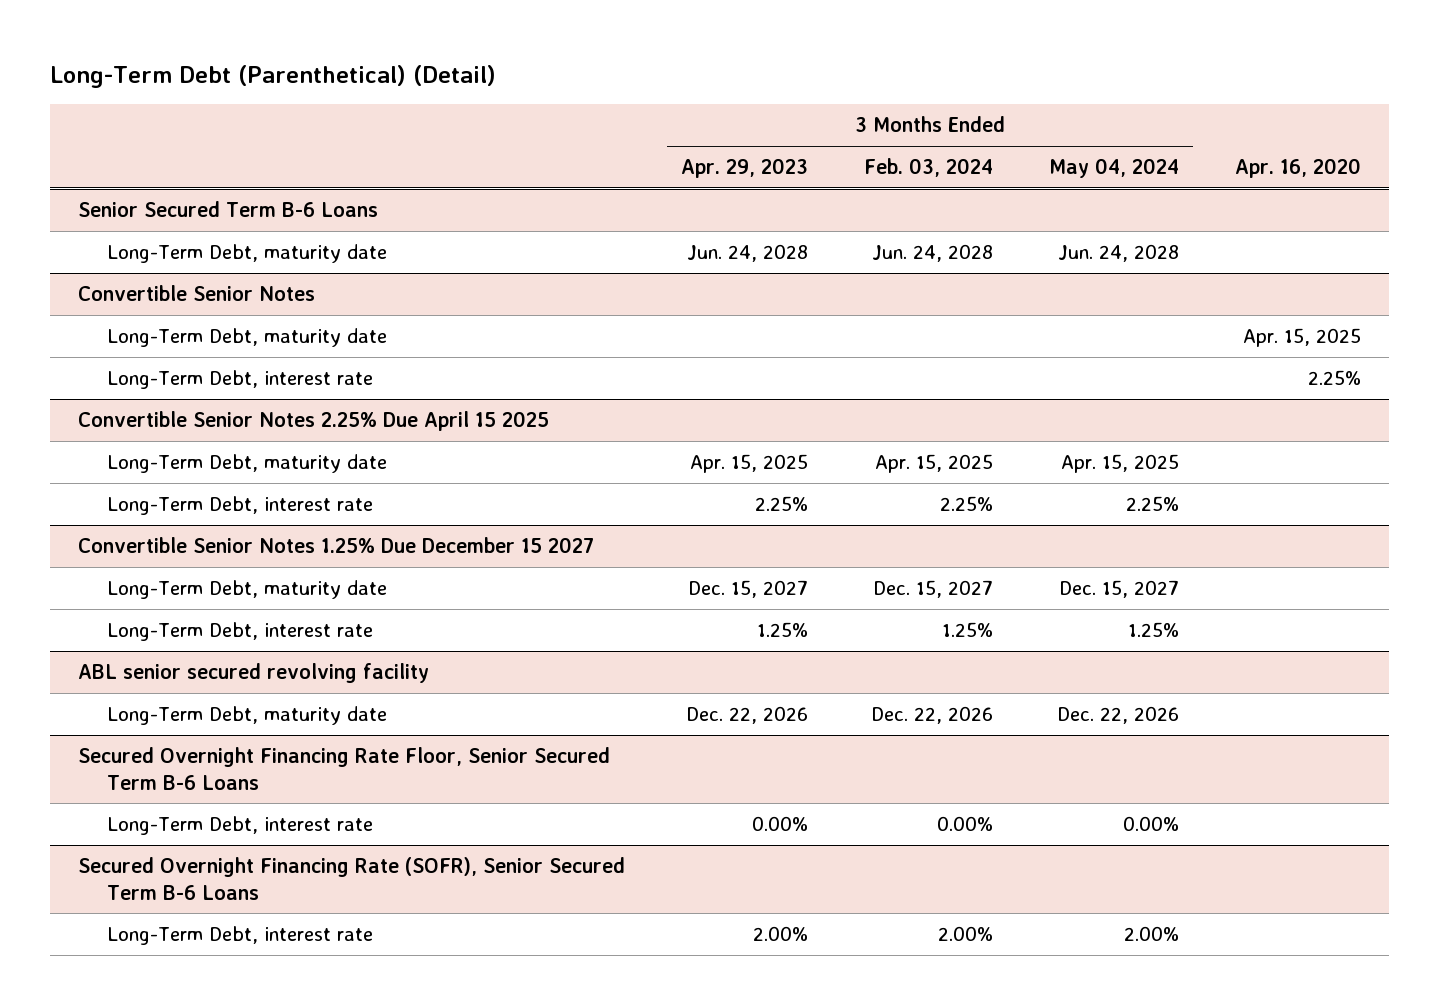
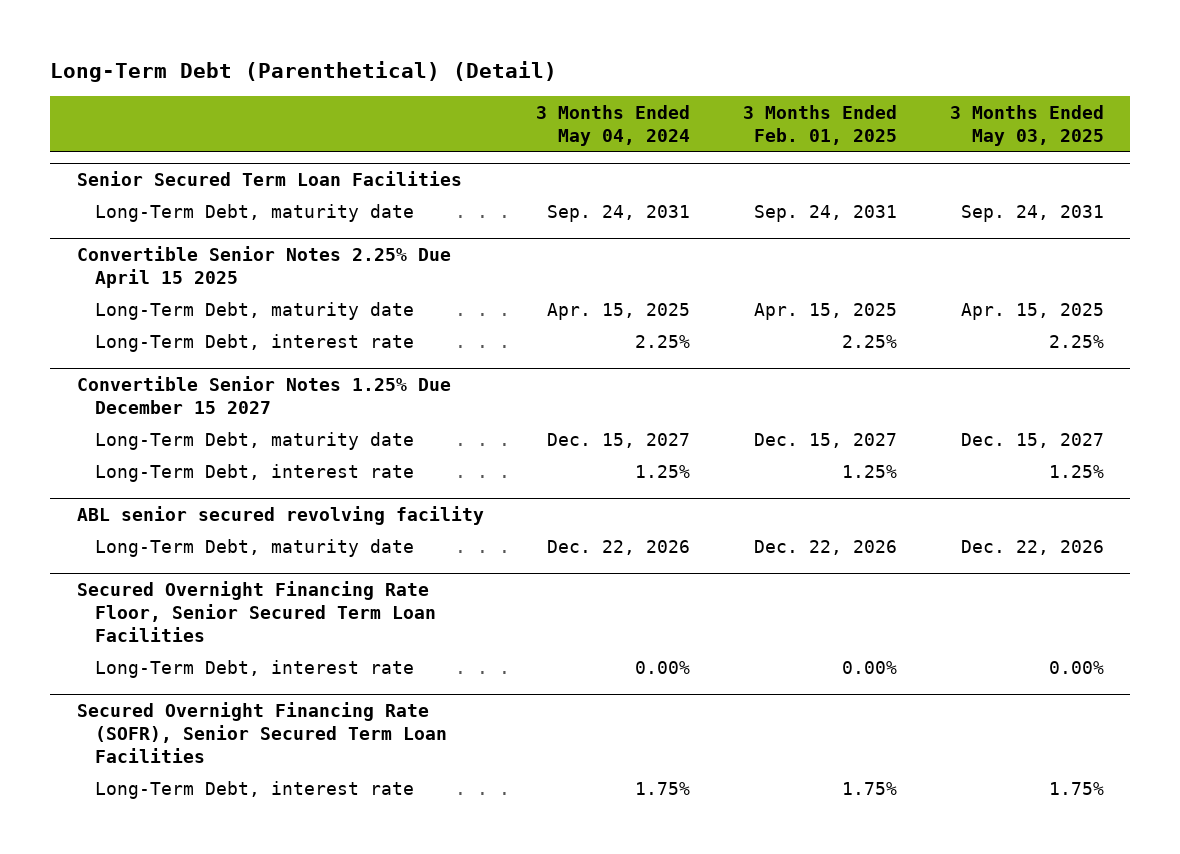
- | 3 Months Ended Apr. 29, 2023 | 3 Months Ended Feb. 03, 2024 | 3 Months Ended May 04, 2024 | Apr. 16, 2020
+ | 3 Months Ended May 04, 2024 | 3 Months Ended Feb. 01, 2025 | 3 Months Ended May 03, 2025
- Senior Secured Term B-6 Loans
- Long-Term Debt, maturity date | Jun. 24, 2028 | Jun. 24, 2028 | Jun. 24, 2028 |
- Convertible Senior Notes
- Long-Term Debt, maturity date | | | | Apr. 15, 2025
- Long-Term Debt, interest rate | | | | 2.25%
+ Senior Secured Term Loan Facilities
+ Long-Term Debt, maturity date | Sep. 24, 2031 | Sep. 24, 2031 | Sep. 24, 2031
- Secured Overnight Financing Rate Floor, Senior Secured Term B-6 Loans
+ Secured Overnight Financing Rate Floor, Senior Secured Term Loan Facilities
- Secured Overnight Financing Rate (SOFR), Senior Secured Term B-6 Loans
- Long-Term Debt, interest rate | 2.00% | 2.00% | 2.00% |
+ Secured Overnight Financing Rate (SOFR), Senior Secured Term Loan Facilities
+ Long-Term Debt, interest rate | 1.75% | 1.75% | 1.75%

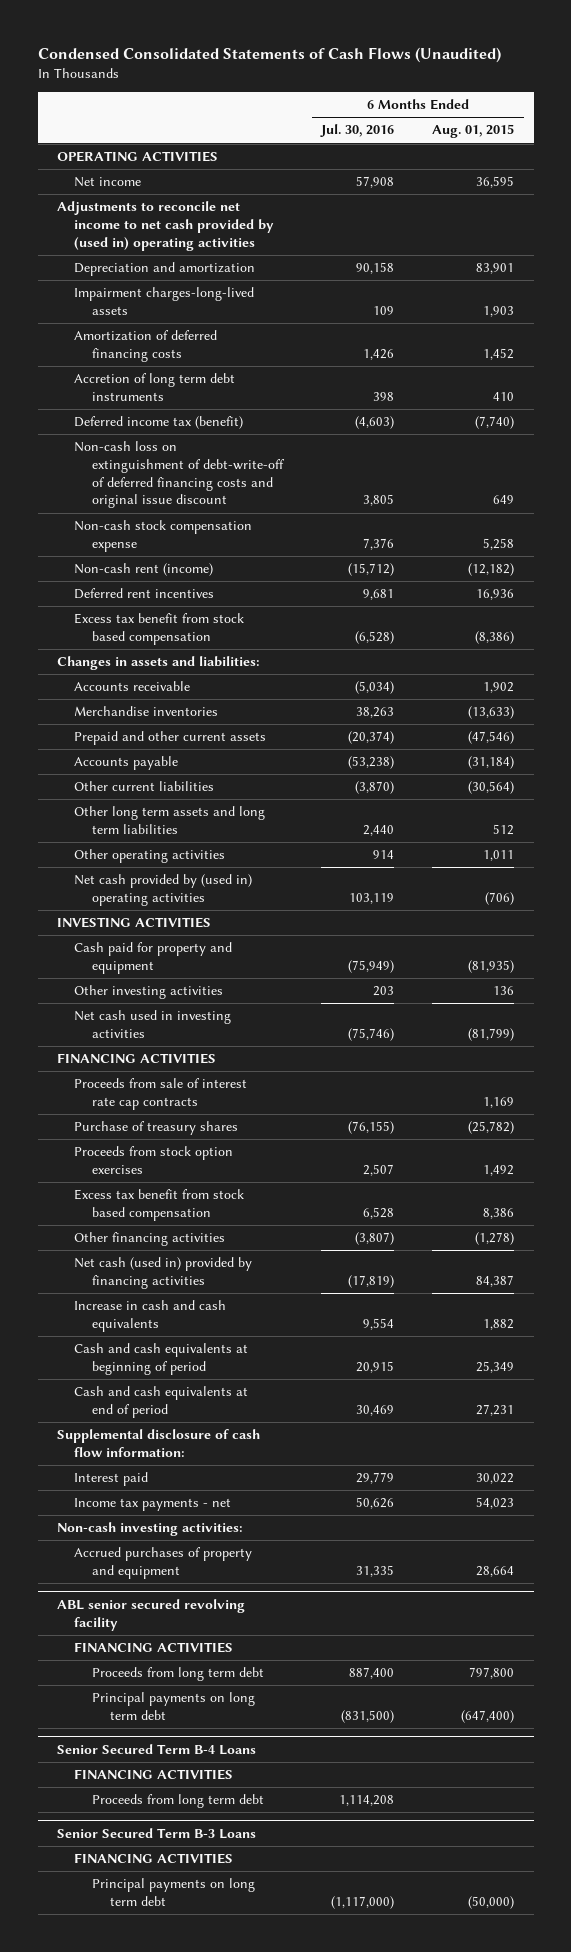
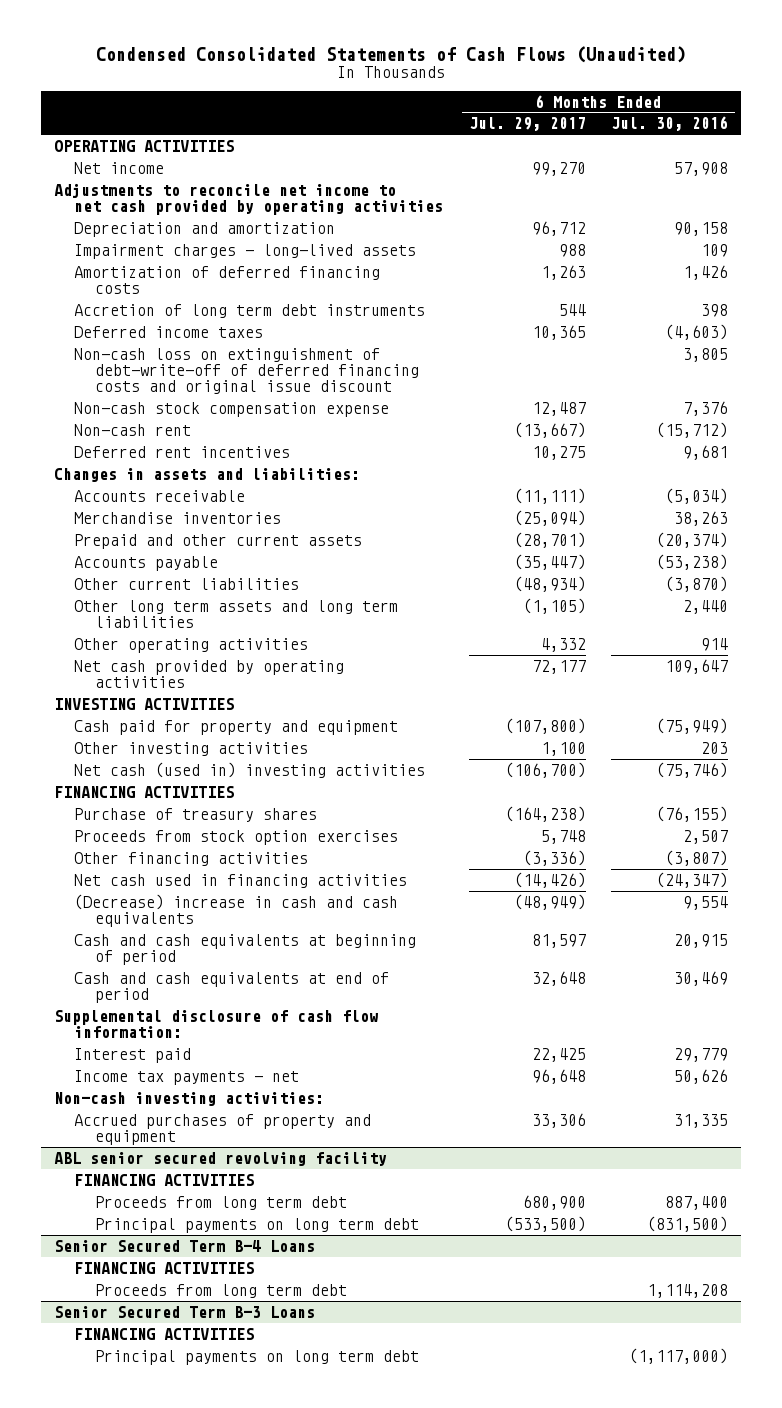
- | 6 Months Ended Jul. 30, 2016 | 6 Months Ended Aug. 01, 2015
+ | 6 Months Ended Jul. 29, 2017 | 6 Months Ended Jul. 30, 2016
- Adjustments to reconcile net income to net cash provided by (used in) operating activities
+ Adjustments to reconcile net income to net cash provided by operating activities
- Impairment charges-long-lived assets | 109 | 1,903
+ Impairment charges - long-lived assets | 988 | 109
- Deferred income tax (benefit) | (4,603) | (7,740)
+ Deferred income taxes | 10,365 | (4,603)
- Non-cash rent (income) | (15,712) | (12,182)
+ Non-cash rent | (13,667) | (15,712)
- Excess tax benefit from stock based compensation | (6,528) | (8,386)
- Net cash provided by (used in) operating activities | 103,119 | (706)
+ Net cash provided by operating activities | 72,177 | 109,647
- Net cash used in investing activities | (75,746) | (81,799)
+ Net cash (used in) investing activities | (106,700) | (75,746)
- Proceeds from sale of interest rate cap contracts | | 1,169
- Excess tax benefit from stock based compensation | 6,528 | 8,386
- Net cash (used in) provided by financing activities | (17,819) | 84,387
- Increase in cash and cash equivalents | 9,554 | 1,882
+ Net cash used in financing activities | (14,426) | (24,347)
+ (Decrease) increase in cash and cash equivalents | (48,949) | 9,554

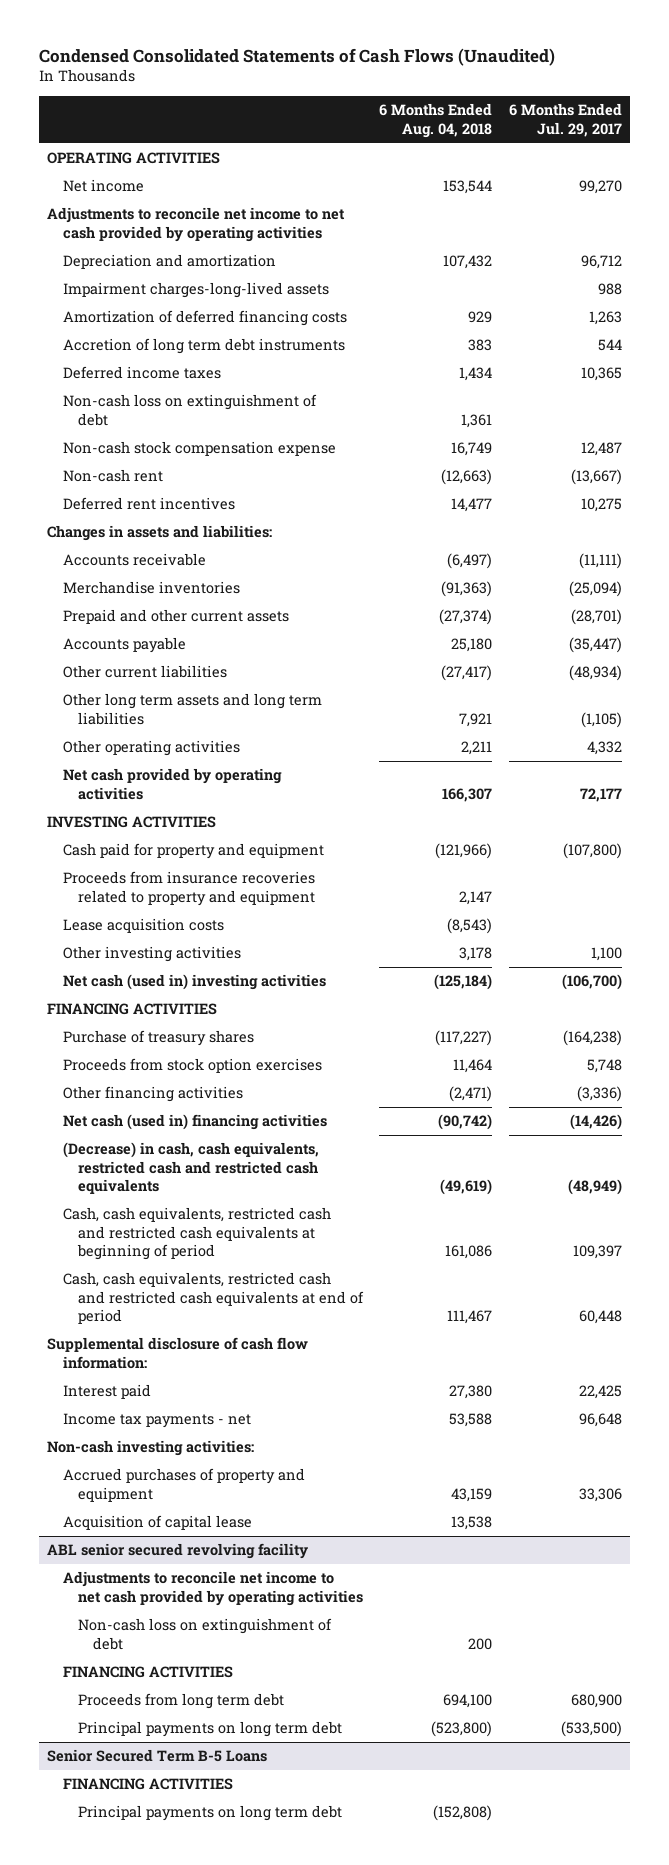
- | 6 Months Ended Jul. 29, 2017 | 6 Months Ended Jul. 30, 2016
+ | 6 Months Ended Aug. 04, 2018 | 6 Months Ended Jul. 29, 2017
- Impairment charges - long-lived assets | 988 | 109
+ Impairment charges-long-lived assets | | 988
- Non-cash loss on extinguishment of debt-write-off of deferred financing costs and original issue discount | | 3,805
+ Non-cash loss on extinguishment of debt | 1,361 |
+ Proceeds from insurance recoveries related to property and equipment | 2,147 |
+ Lease acquisition costs | (8,543) |
- Net cash used in financing activities | (14,426) | (24,347)
- (Decrease) increase in cash and cash equivalents | (48,949) | 9,554
- Cash and cash equivalents at beginning of period | 81,597 | 20,915
- Cash and cash equivalents at end of period | 32,648 | 30,469
+ Net cash (used in) financing activities | (90,742) | (14,426)
+ (Decrease) in cash, cash equivalents, restricted cash and restricted cash equivalents | (49,619) | (48,949)
+ Cash, cash equivalents, restricted cash and restricted cash equivalents at beginning of period | 161,086 | 109,397
+ Cash, cash equivalents, restricted cash and restricted cash equivalents at end of period | 111,467 | 60,448
+ Acquisition of capital lease | 13,538 |
@ ABL senior secured revolving facility
+ Adjustments to reconcile net income to net cash provided by operating activities
+ Non-cash loss on extinguishment of debt | 200 |
- Senior Secured Term B-4 Loans
- FINANCING ACTIVITIES
- Proceeds from long term debt | | 1,114,208
- Senior Secured Term B-3 Loans
+ Senior Secured Term B-5 Loans

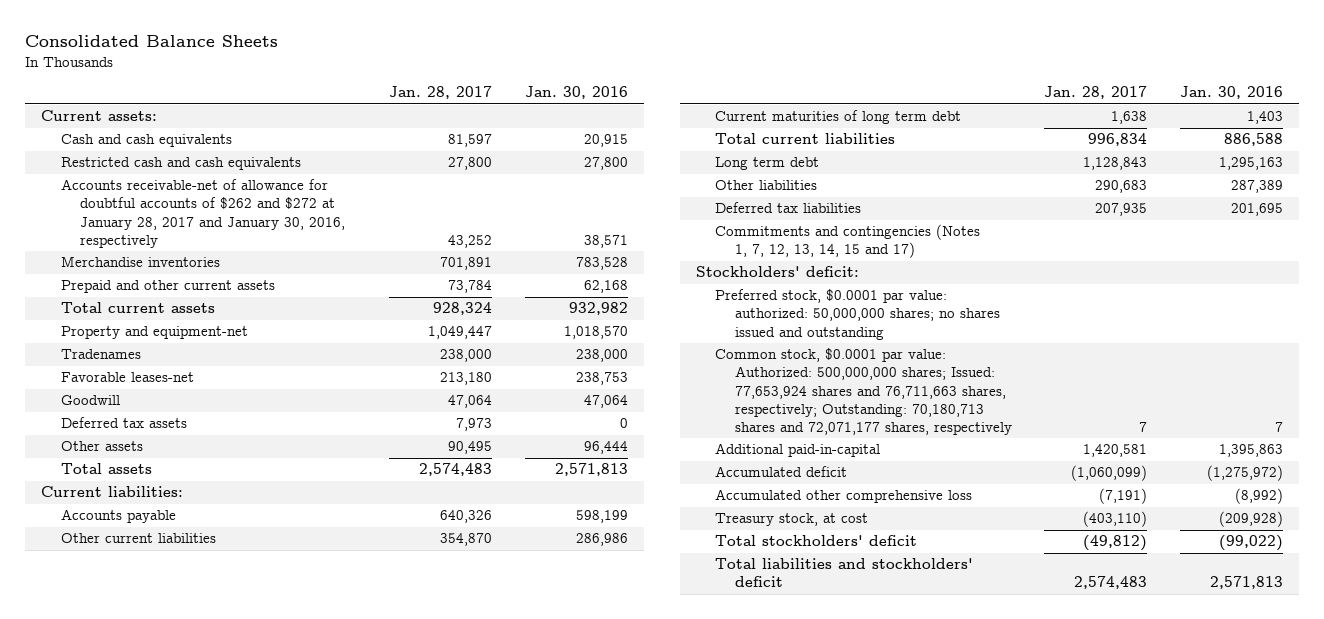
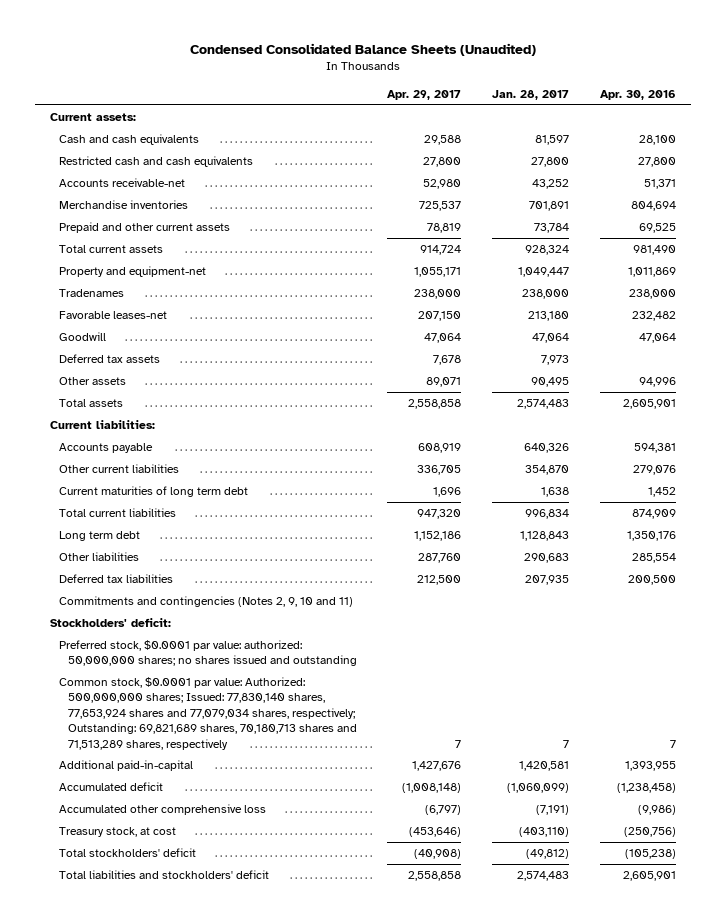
- Consolidated Balance Sheets
+ Condensed Consolidated Balance Sheets (Unaudited)
- | Jan. 28, 2017 | Jan. 30, 2016
+ | Apr. 29, 2017 | Jan. 28, 2017 | Apr. 30, 2016
- Accounts receivable-net of allowance for doubtful accounts of $262 and $272 at January 28, 2017 and January 30, 2016, respectively | 43,252 | 38,571
+ Accounts receivable-net | 52,980 | 43,252 | 51,371
- Commitments and contingencies (Notes 1, 7, 12, 13, 14, 15 and 17)
+ Commitments and contingencies (Notes 2, 9, 10 and 11)
- Common stock, $0.0001 par value: Authorized: 500,000,000 shares; Issued: 77,653,924 shares and 76,711,663 shares, respectively; Outstanding: 70,180,713 shares and 72,071,177 shares, respectively | 7 | 7
+ Common stock, $0.0001 par value: Authorized: 500,000,000 shares; Issued: 77,830,140 shares, 77,653,924 shares and 77,079,034 shares, respectively; Outstanding: 69,821,689 shares, 70,180,713 shares and 71,513,289 shares, respectively | 7 | 7 | 7

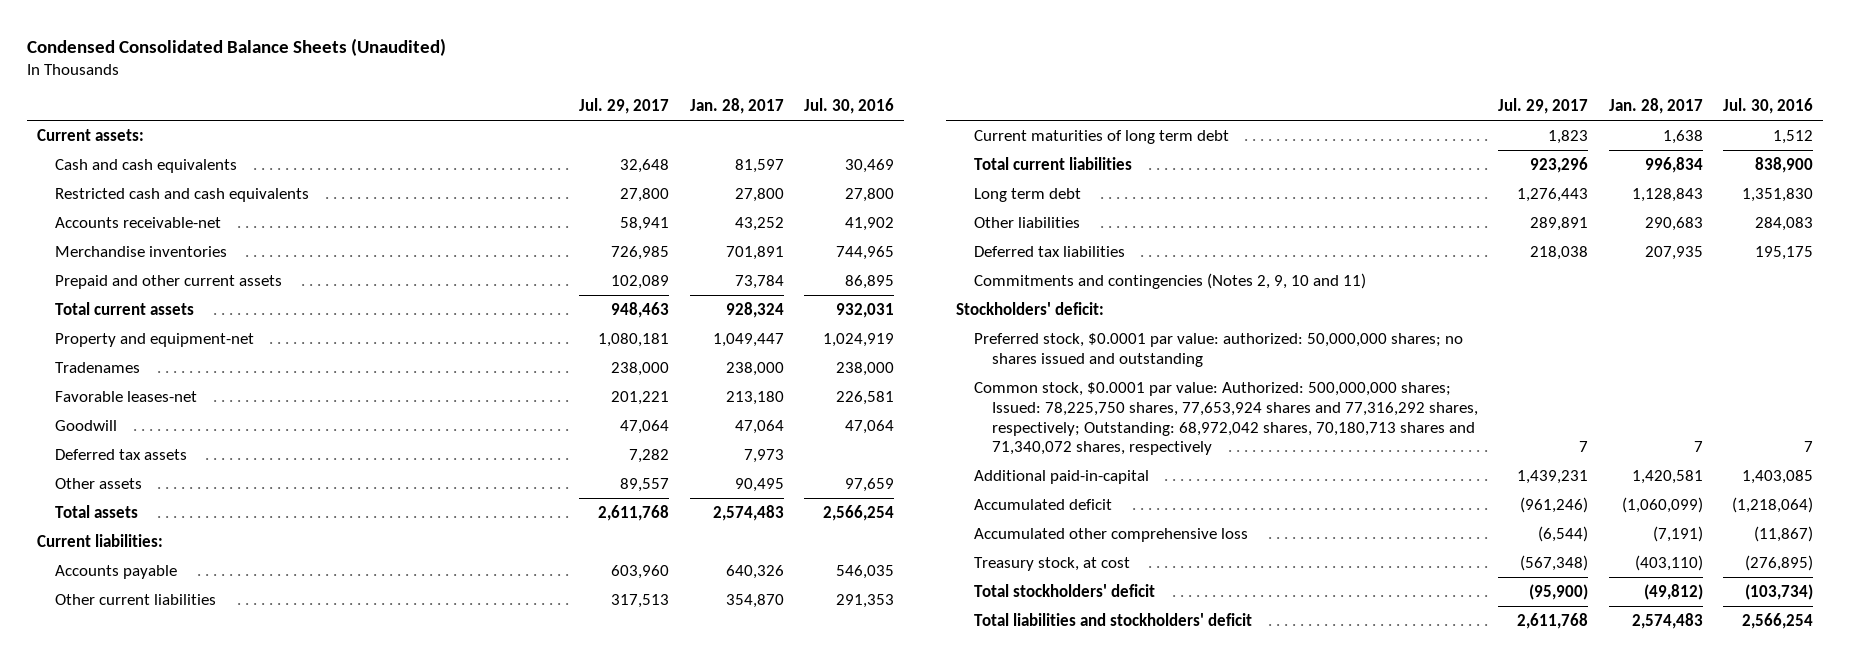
- | Apr. 29, 2017 | Jan. 28, 2017 | Apr. 30, 2016
+ | Jul. 29, 2017 | Jan. 28, 2017 | Jul. 30, 2016
- Common stock, $0.0001 par value: Authorized: 500,000,000 shares; Issued: 77,830,140 shares, 77,653,924 shares and 77,079,034 shares, respectively; Outstanding: 69,821,689 shares, 70,180,713 shares and 71,513,289 shares, respectively | 7 | 7 | 7
+ Common stock, $0.0001 par value: Authorized: 500,000,000 shares; Issued: 78,225,750 shares, 77,653,924 shares and 77,316,292 shares, respectively; Outstanding: 68,972,042 shares, 70,180,713 shares and 71,340,072 shares, respectively | 7 | 7 | 7

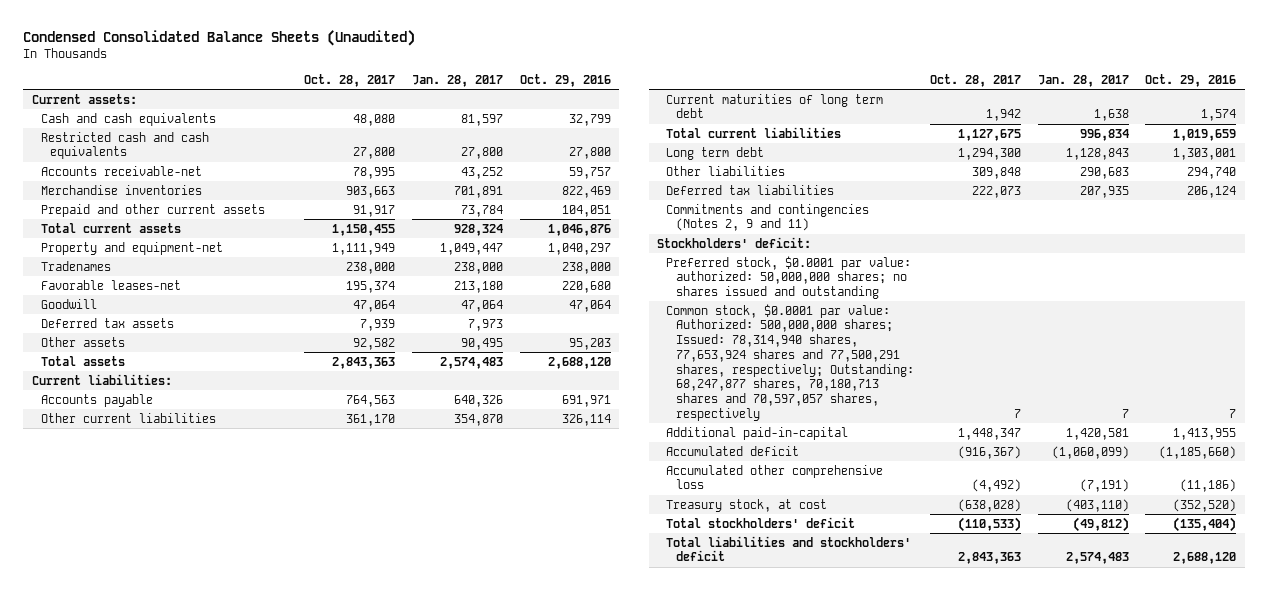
- | Jul. 29, 2017 | Jan. 28, 2017 | Jul. 30, 2016
+ | Oct. 28, 2017 | Jan. 28, 2017 | Oct. 29, 2016
- Commitments and contingencies (Notes 2, 9, 10 and 11)
+ Commitments and contingencies (Notes 2, 9 and 11)
- Common stock, $0.0001 par value: Authorized: 500,000,000 shares; Issued: 78,225,750 shares, 77,653,924 shares and 77,316,292 shares, respectively; Outstanding: 68,972,042 shares, 70,180,713 shares and 71,340,072 shares, respectively | 7 | 7 | 7
+ Common stock, $0.0001 par value: Authorized: 500,000,000 shares; Issued: 78,314,940 shares, 77,653,924 shares and 77,500,291 shares, respectively; Outstanding: 68,247,877 shares, 70,180,713 shares and 70,597,057 shares, respectively | 7 | 7 | 7

